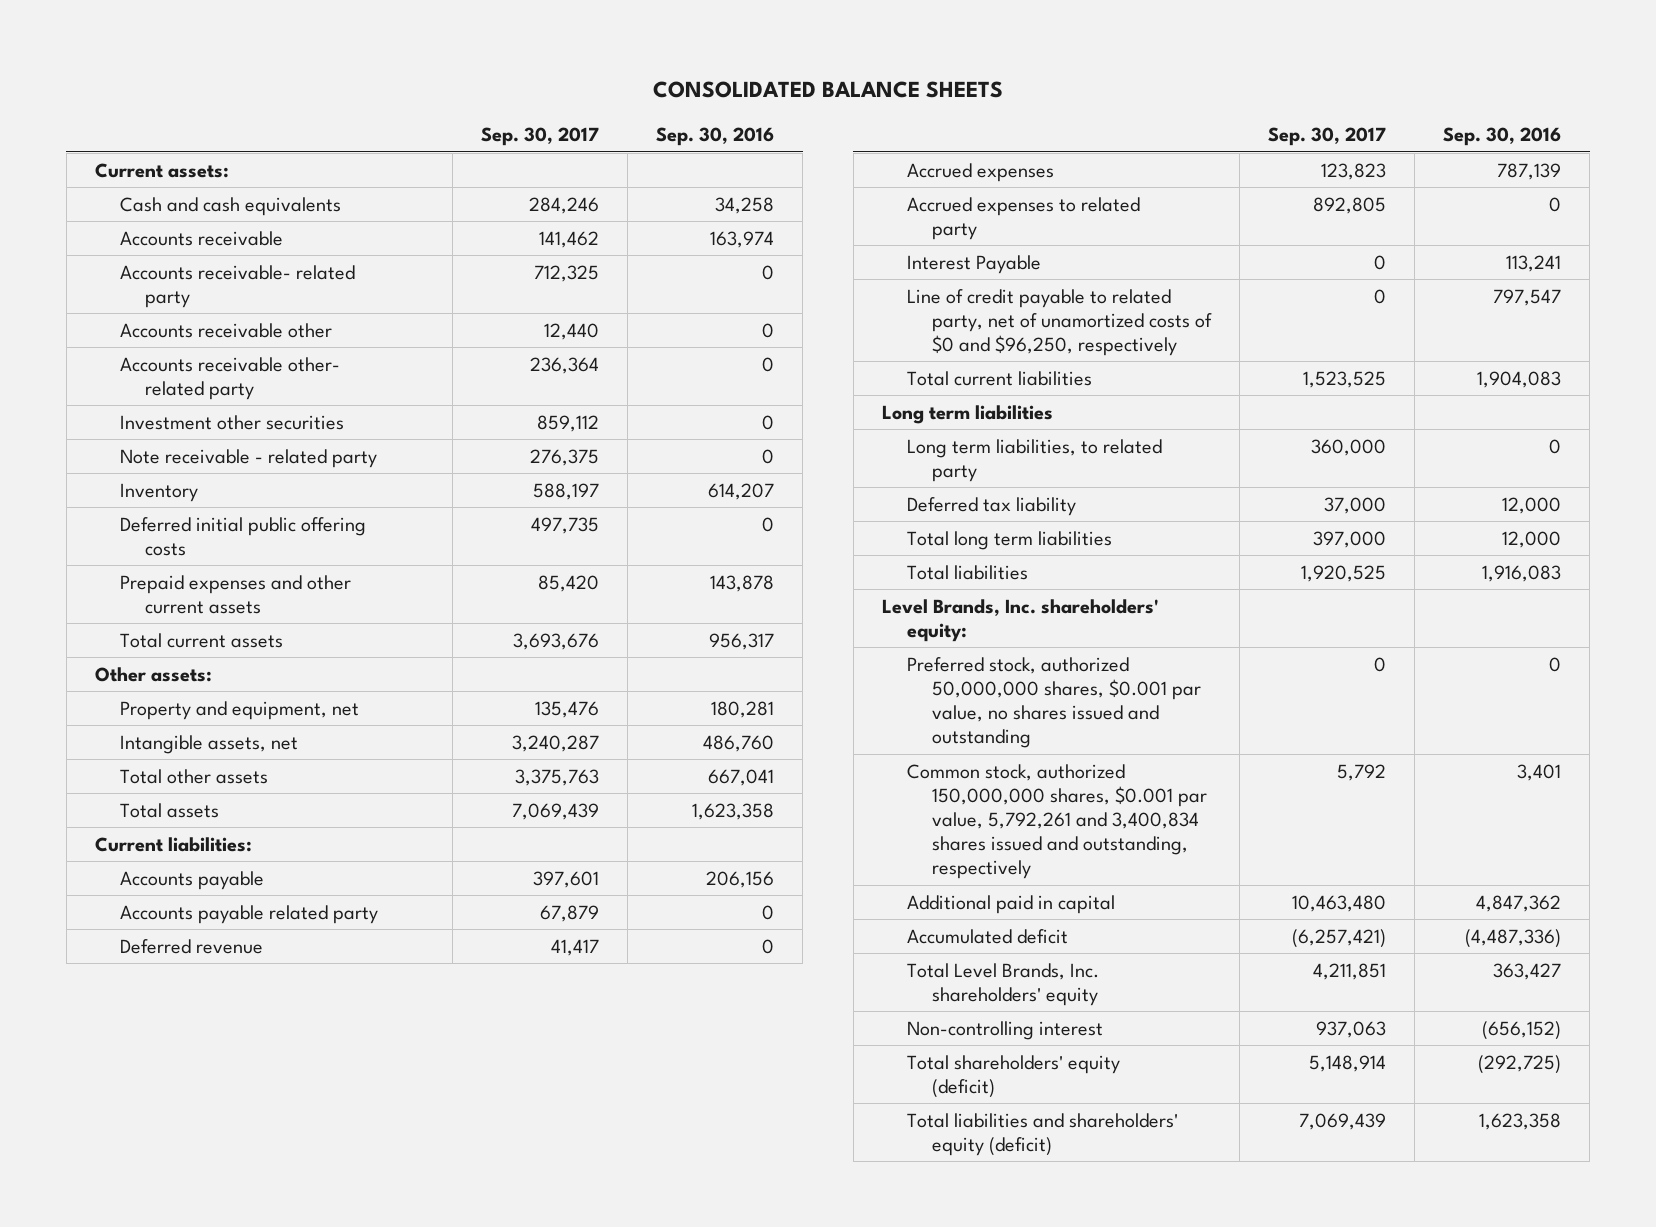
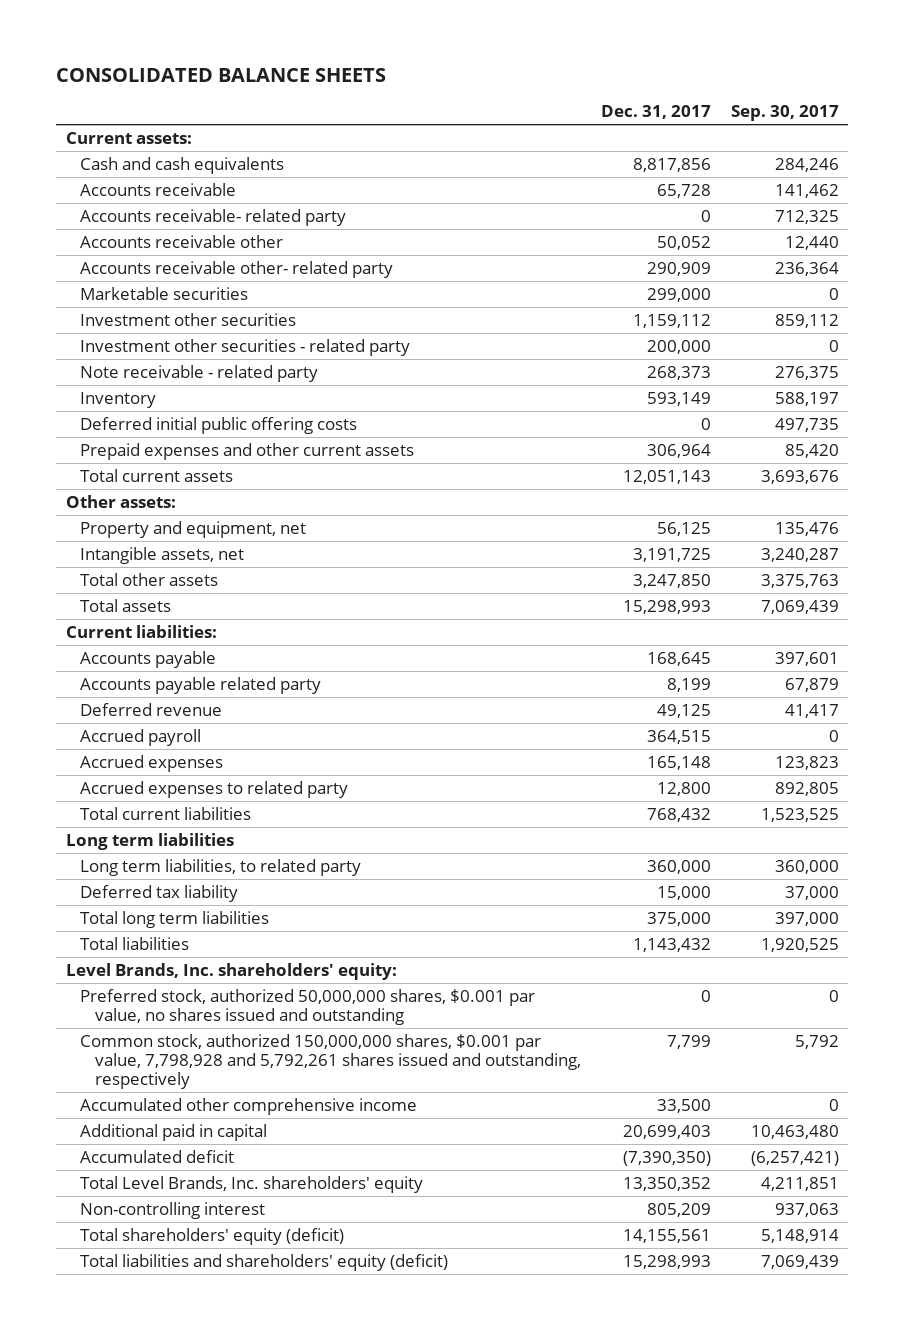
- | Sep. 30, 2017 | Sep. 30, 2016
+ | Dec. 31, 2017 | Sep. 30, 2017
+ Marketable securities | 299,000 | 0
+ Investment other securities - related party | 200,000 | 0
+ Accrued payroll | 364,515 | 0
- Interest Payable | 0 | 113,241
- Line of credit payable to related party, net of unamortized costs of $0 and $96,250, respectively | 0 | 797,547
- Common stock, authorized 150,000,000 shares, $0.001 par value, 5,792,261 and 3,400,834 shares issued and outstanding, respectively | 5,792 | 3,401
+ Common stock, authorized 150,000,000 shares, $0.001 par value, 7,798,928 and 5,792,261 shares issued and outstanding, respectively | 7,799 | 5,792
+ Accumulated other comprehensive income | 33,500 | 0

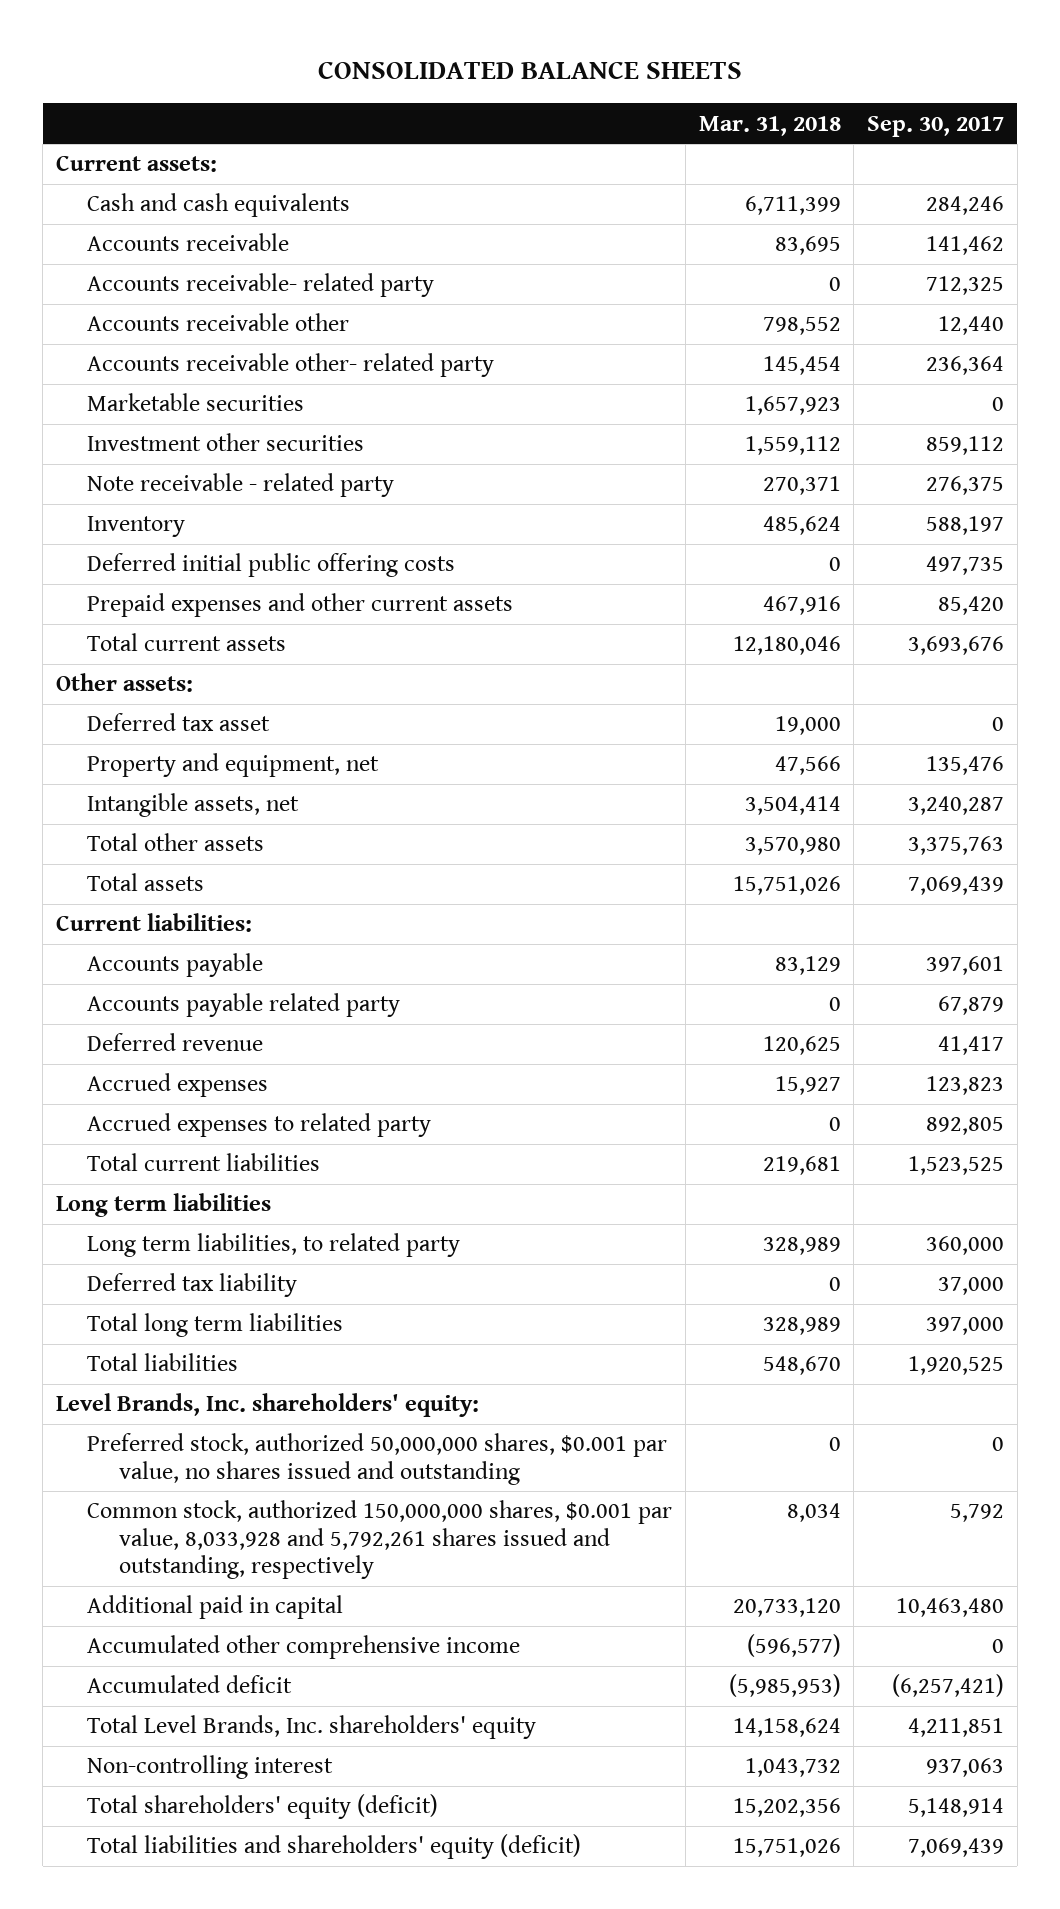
- | Dec. 31, 2017 | Sep. 30, 2017
+ | Mar. 31, 2018 | Sep. 30, 2017
- Investment other securities - related party | 200,000 | 0
+ Deferred tax asset | 19,000 | 0
- Accrued payroll | 364,515 | 0
- Common stock, authorized 150,000,000 shares, $0.001 par value, 7,798,928 and 5,792,261 shares issued and outstanding, respectively | 7,799 | 5,792
+ Common stock, authorized 150,000,000 shares, $0.001 par value, 8,033,928 and 5,792,261 shares issued and outstanding, respectively | 8,034 | 5,792
moved down: Accumulated other comprehensive income | (596,577) | 0

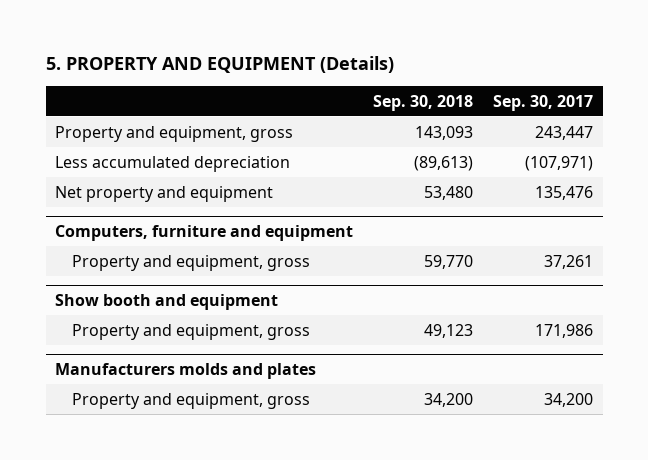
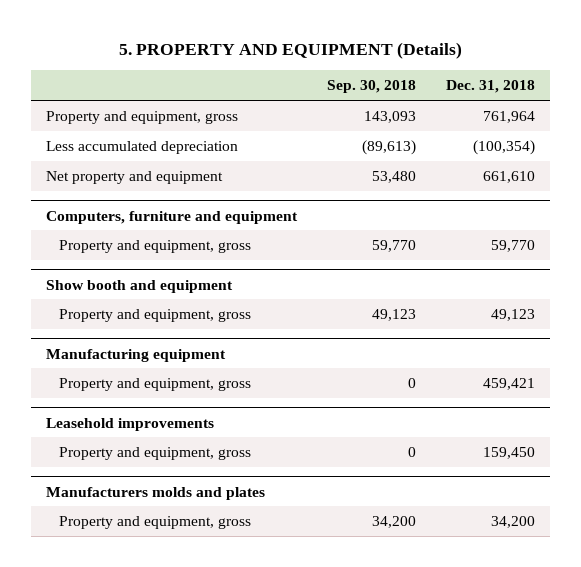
- | Sep. 30, 2018 | Sep. 30, 2017
+ | Sep. 30, 2018 | Dec. 31, 2018
+ Manufacturing equipment
+ Property and equipment, gross | 0 | 459,421
+ Leasehold improvements
+ Property and equipment, gross | 0 | 159,450

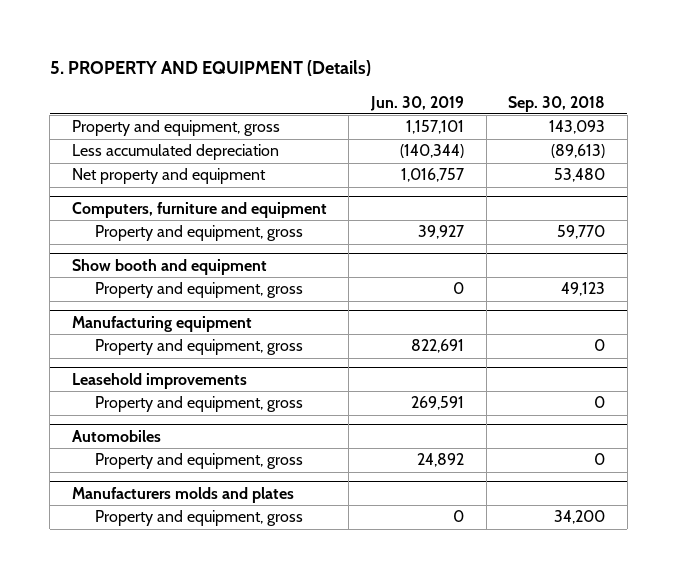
- | Sep. 30, 2018 | Dec. 31, 2018
+ | Jun. 30, 2019 | Sep. 30, 2018
+ Automobiles
+ Property and equipment, gross | 24,892 | 0

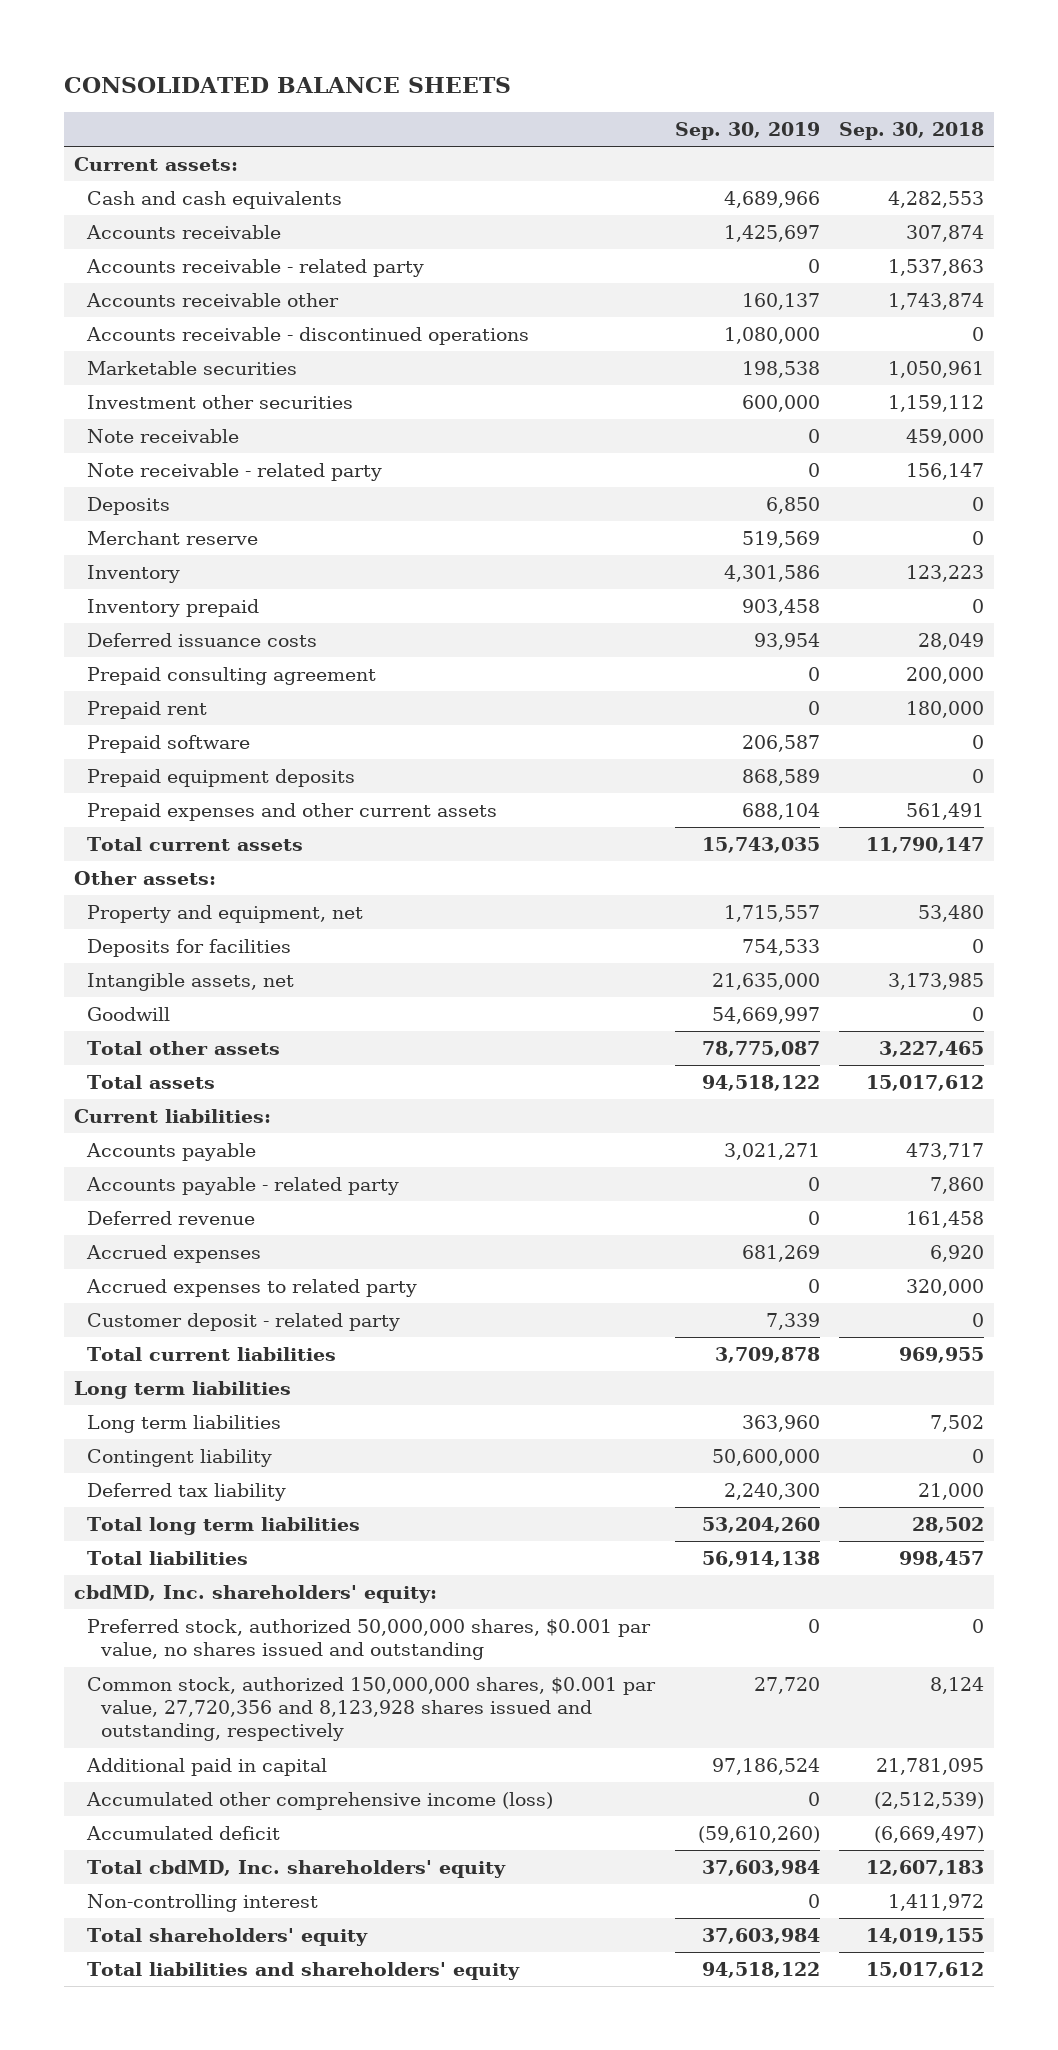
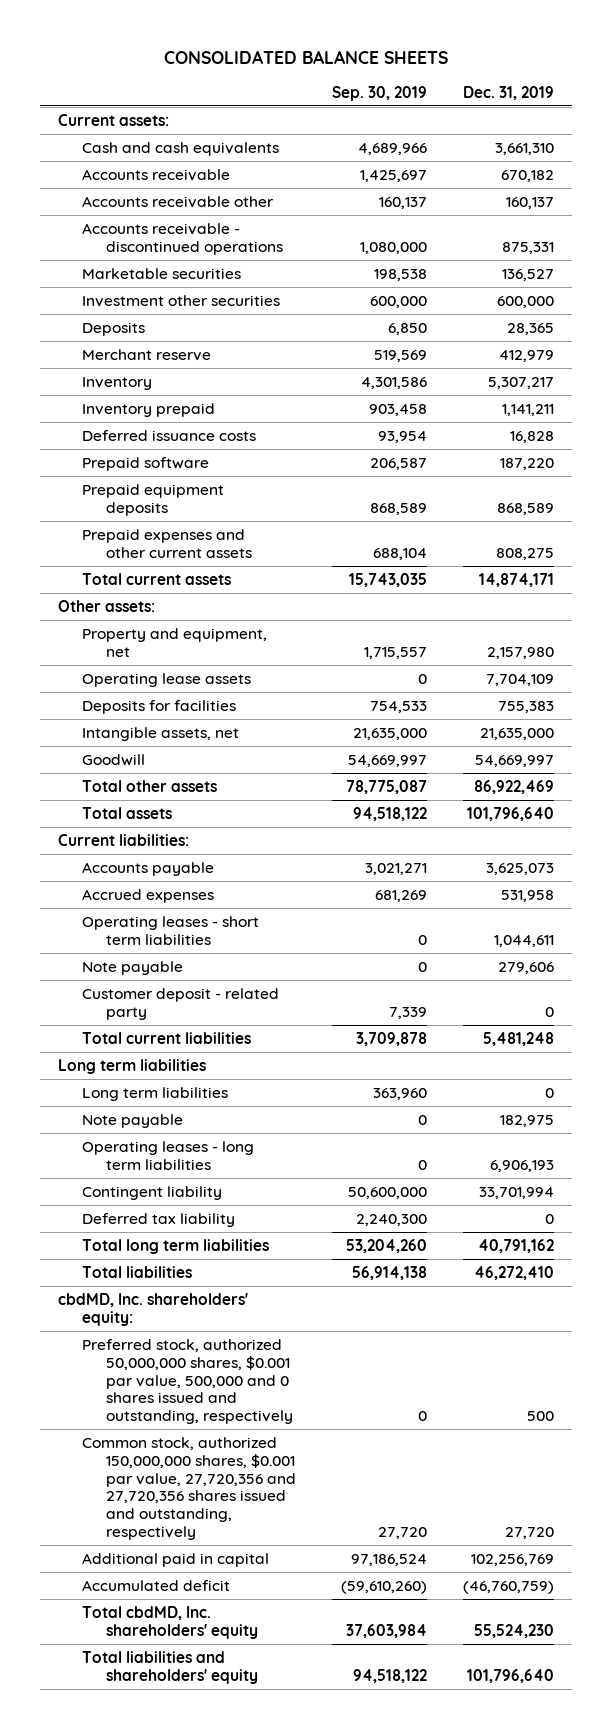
- | Sep. 30, 2019 | Sep. 30, 2018
+ | Sep. 30, 2019 | Dec. 31, 2019
- Accounts receivable - related party | 0 | 1,537,863
- Note receivable | 0 | 459,000
- Note receivable - related party | 0 | 156,147
- Prepaid consulting agreement | 0 | 200,000
- Prepaid rent | 0 | 180,000
+ Operating lease assets | 0 | 7,704,109
- Accounts payable - related party | 0 | 7,860
- Deferred revenue | 0 | 161,458
- Accrued expenses to related party | 0 | 320,000
+ Operating leases - short term liabilities | 0 | 1,044,611
+ Note payable | 0 | 279,606
+ Note payable | 0 | 182,975
+ Operating leases - long term liabilities | 0 | 6,906,193
- Preferred stock, authorized 50,000,000 shares, $0.001 par value, no shares issued and outstanding | 0 | 0
- Common stock, authorized 150,000,000 shares, $0.001 par value, 27,720,356 and 8,123,928 shares issued and outstanding, respectively | 27,720 | 8,124
+ Preferred stock, authorized 50,000,000 shares, $0.001 par value, 500,000 and 0 shares issued and outstanding, respectively | 0 | 500
+ Common stock, authorized 150,000,000 shares, $0.001 par value, 27,720,356 and 27,720,356 shares issued and outstanding, respectively | 27,720 | 27,720
- Accumulated other comprehensive income (loss) | 0 | (2,512,539)
- Non-controlling interest | 0 | 1,411,972
- Total shareholders' equity | 37,603,984 | 14,019,155

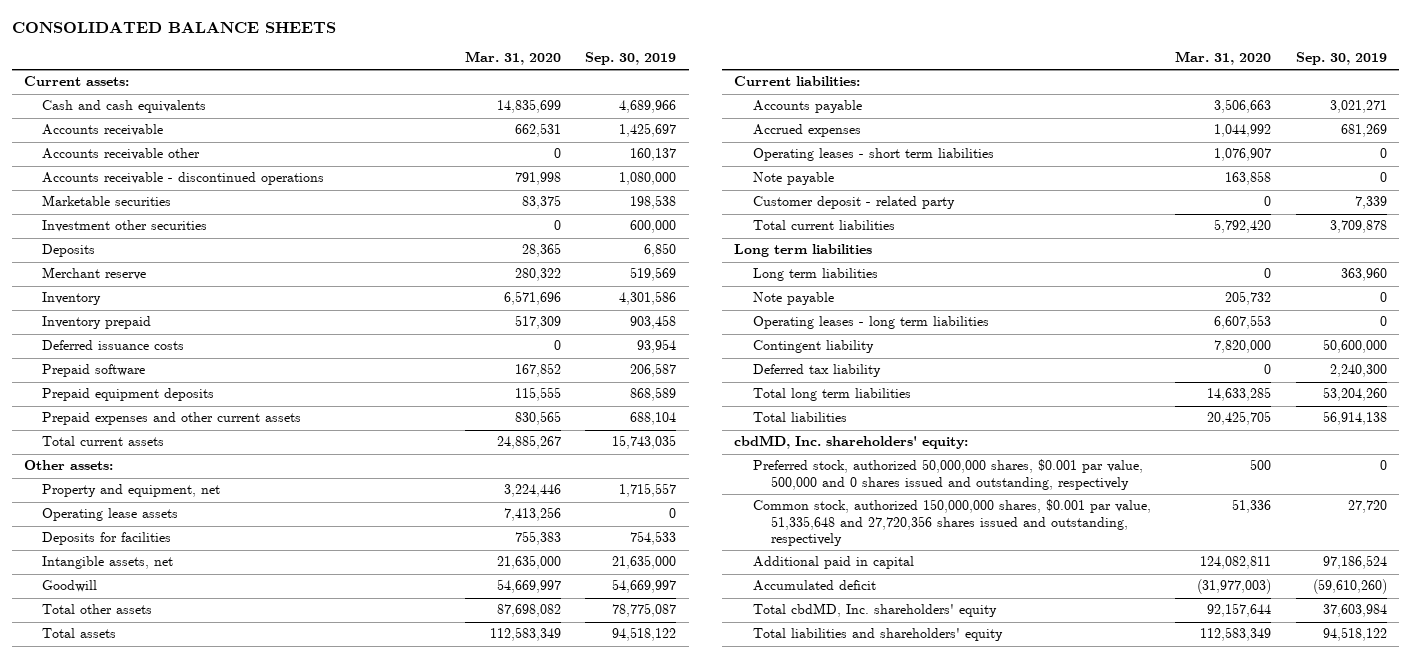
- | Sep. 30, 2019 | Dec. 31, 2019
+ | Mar. 31, 2020 | Sep. 30, 2019
- Common stock, authorized 150,000,000 shares, $0.001 par value, 27,720,356 and 27,720,356 shares issued and outstanding, respectively | 27,720 | 27,720
+ Common stock, authorized 150,000,000 shares, $0.001 par value, 51,335,648 and 27,720,356 shares issued and outstanding, respectively | 51,336 | 27,720

